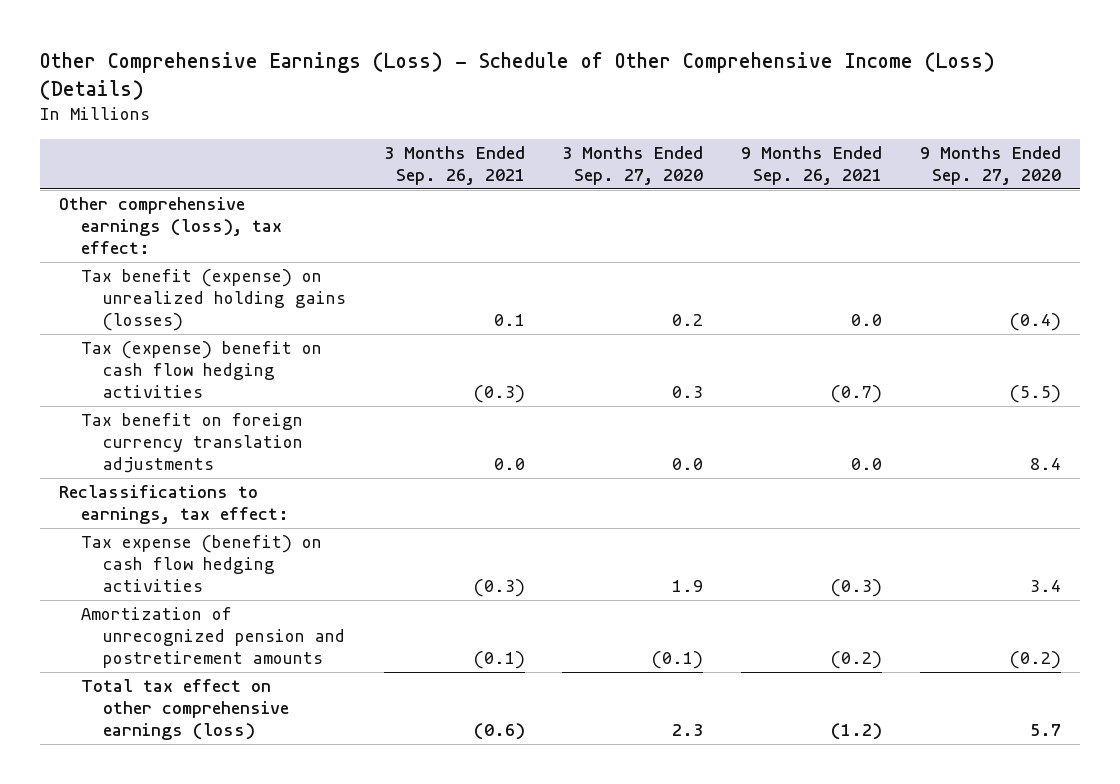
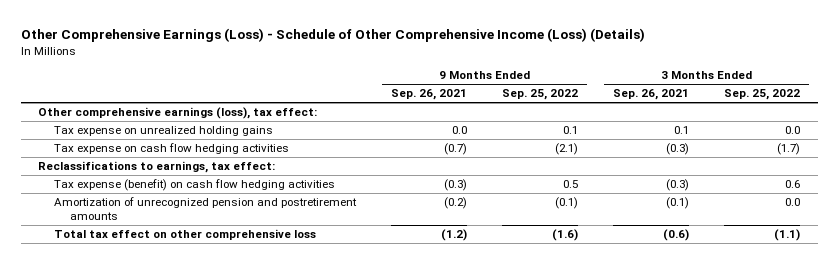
- | 3 Months Ended Sep. 26, 2021 | 3 Months Ended Sep. 27, 2020 | 9 Months Ended Sep. 26, 2021 | 9 Months Ended Sep. 27, 2020
+ | 9 Months Ended Sep. 26, 2021 | 9 Months Ended Sep. 25, 2022 | 3 Months Ended Sep. 26, 2021 | 3 Months Ended Sep. 25, 2022
- Tax benefit (expense) on unrealized holding gains (losses) | 0.1 | 0.2 | 0.0 | (0.4)
- Tax (expense) benefit on cash flow hedging activities | (0.3) | 0.3 | (0.7) | (5.5)
- Tax benefit on foreign currency translation adjustments | 0.0 | 0.0 | 0.0 | 8.4
+ Tax expense on unrealized holding gains | 0.0 | 0.1 | 0.1 | 0.0
+ Tax expense on cash flow hedging activities | (0.7) | (2.1) | (0.3) | (1.7)
- Total tax effect on other comprehensive earnings (loss) | (0.6) | 2.3 | (1.2) | 5.7
+ Total tax effect on other comprehensive loss | (1.2) | (1.6) | (0.6) | (1.1)

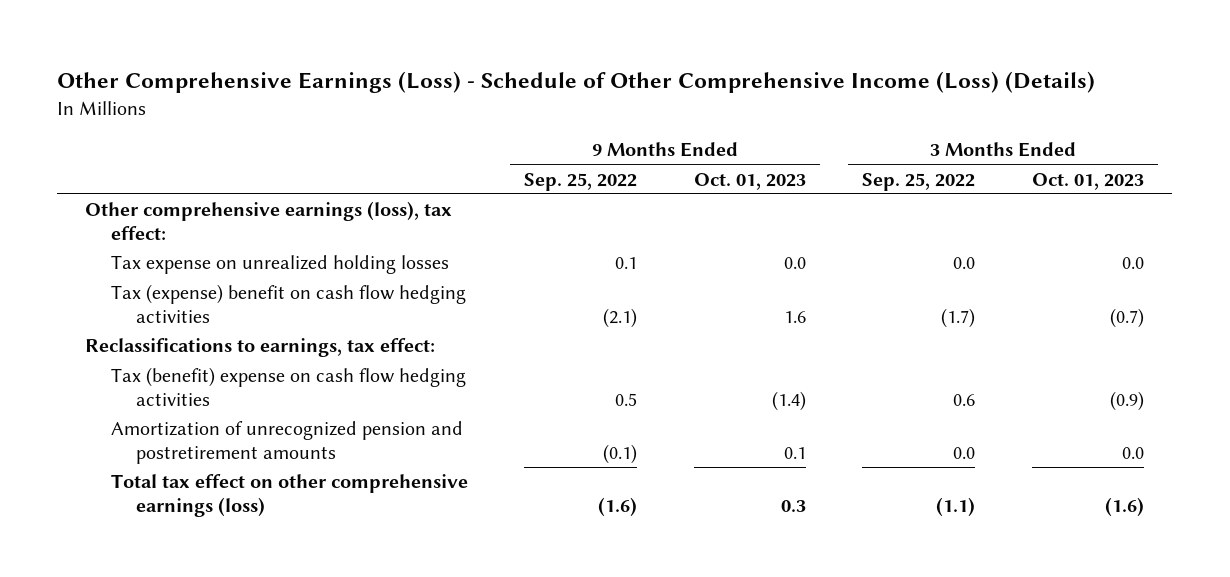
- | 9 Months Ended Sep. 26, 2021 | 9 Months Ended Sep. 25, 2022 | 3 Months Ended Sep. 26, 2021 | 3 Months Ended Sep. 25, 2022
+ | 9 Months Ended Sep. 25, 2022 | 9 Months Ended Oct. 01, 2023 | 3 Months Ended Sep. 25, 2022 | 3 Months Ended Oct. 01, 2023
- Tax expense on unrealized holding gains | 0.0 | 0.1 | 0.1 | 0.0
- Tax expense on cash flow hedging activities | (0.7) | (2.1) | (0.3) | (1.7)
+ Tax expense on unrealized holding losses | 0.1 | 0.0 | 0.0 | 0.0
+ Tax (expense) benefit on cash flow hedging activities | (2.1) | 1.6 | (1.7) | (0.7)
- Tax expense (benefit) on cash flow hedging activities | (0.3) | 0.5 | (0.3) | 0.6
+ Tax (benefit) expense on cash flow hedging activities | 0.5 | (1.4) | 0.6 | (0.9)
- Total tax effect on other comprehensive loss | (1.2) | (1.6) | (0.6) | (1.1)
+ Total tax effect on other comprehensive earnings (loss) | (1.6) | 0.3 | (1.1) | (1.6)

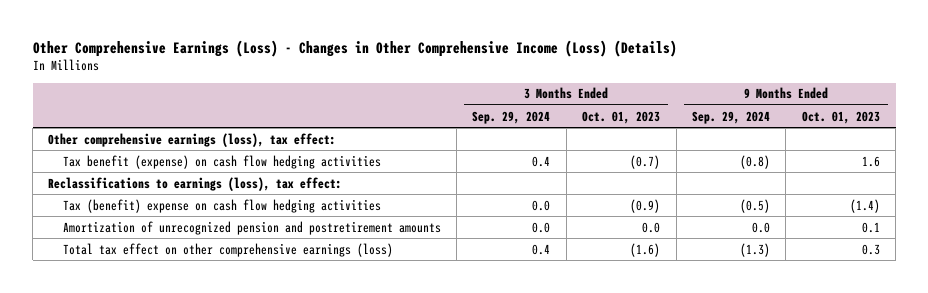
- Other Comprehensive Earnings (Loss) - Schedule of Other Comprehensive Income (Loss) (Details)
+ Other Comprehensive Earnings (Loss) - Changes in Other Comprehensive Income (Loss) (Details)
- | 9 Months Ended Sep. 25, 2022 | 9 Months Ended Oct. 01, 2023 | 3 Months Ended Sep. 25, 2022 | 3 Months Ended Oct. 01, 2023
+ | 3 Months Ended Sep. 29, 2024 | 3 Months Ended Oct. 01, 2023 | 9 Months Ended Sep. 29, 2024 | 9 Months Ended Oct. 01, 2023
- Tax expense on unrealized holding losses | 0.1 | 0.0 | 0.0 | 0.0
- Tax (expense) benefit on cash flow hedging activities | (2.1) | 1.6 | (1.7) | (0.7)
- Reclassifications to earnings, tax effect:
+ Tax benefit (expense) on cash flow hedging activities | 0.4 | (0.7) | (0.8) | 1.6
+ Reclassifications to earnings (loss), tax effect:

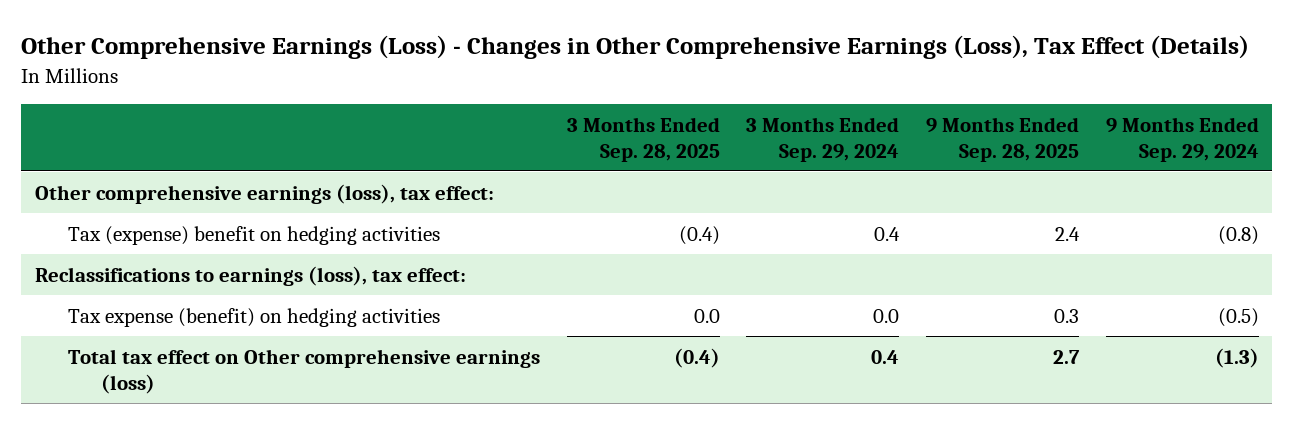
- Other Comprehensive Earnings (Loss) - Changes in Other Comprehensive Income (Loss) (Details)
+ Other Comprehensive Earnings (Loss) - Changes in Other Comprehensive Earnings (Loss), Tax Effect (Details)
- | 3 Months Ended Sep. 29, 2024 | 3 Months Ended Oct. 01, 2023 | 9 Months Ended Sep. 29, 2024 | 9 Months Ended Oct. 01, 2023
+ | 3 Months Ended Sep. 28, 2025 | 3 Months Ended Sep. 29, 2024 | 9 Months Ended Sep. 28, 2025 | 9 Months Ended Sep. 29, 2024
- Tax benefit (expense) on cash flow hedging activities | 0.4 | (0.7) | (0.8) | 1.6
+ Tax (expense) benefit on hedging activities | (0.4) | 0.4 | 2.4 | (0.8)
- Tax (benefit) expense on cash flow hedging activities | 0.0 | (0.9) | (0.5) | (1.4)
- Amortization of unrecognized pension and postretirement amounts | 0.0 | 0.0 | 0.0 | 0.1
- Total tax effect on other comprehensive earnings (loss) | 0.4 | (1.6) | (1.3) | 0.3
+ Tax expense (benefit) on hedging activities | 0.0 | 0.0 | 0.3 | (0.5)
+ Total tax effect on Other comprehensive earnings (loss) | (0.4) | 0.4 | 2.7 | (1.3)

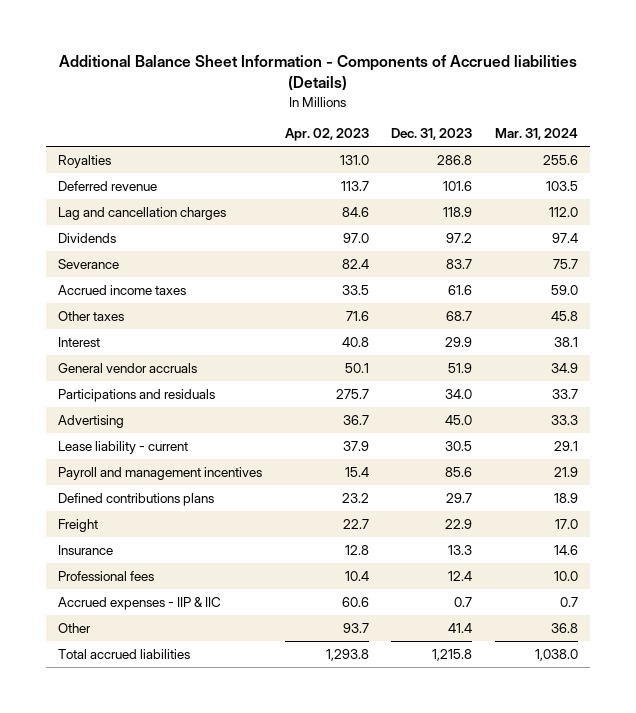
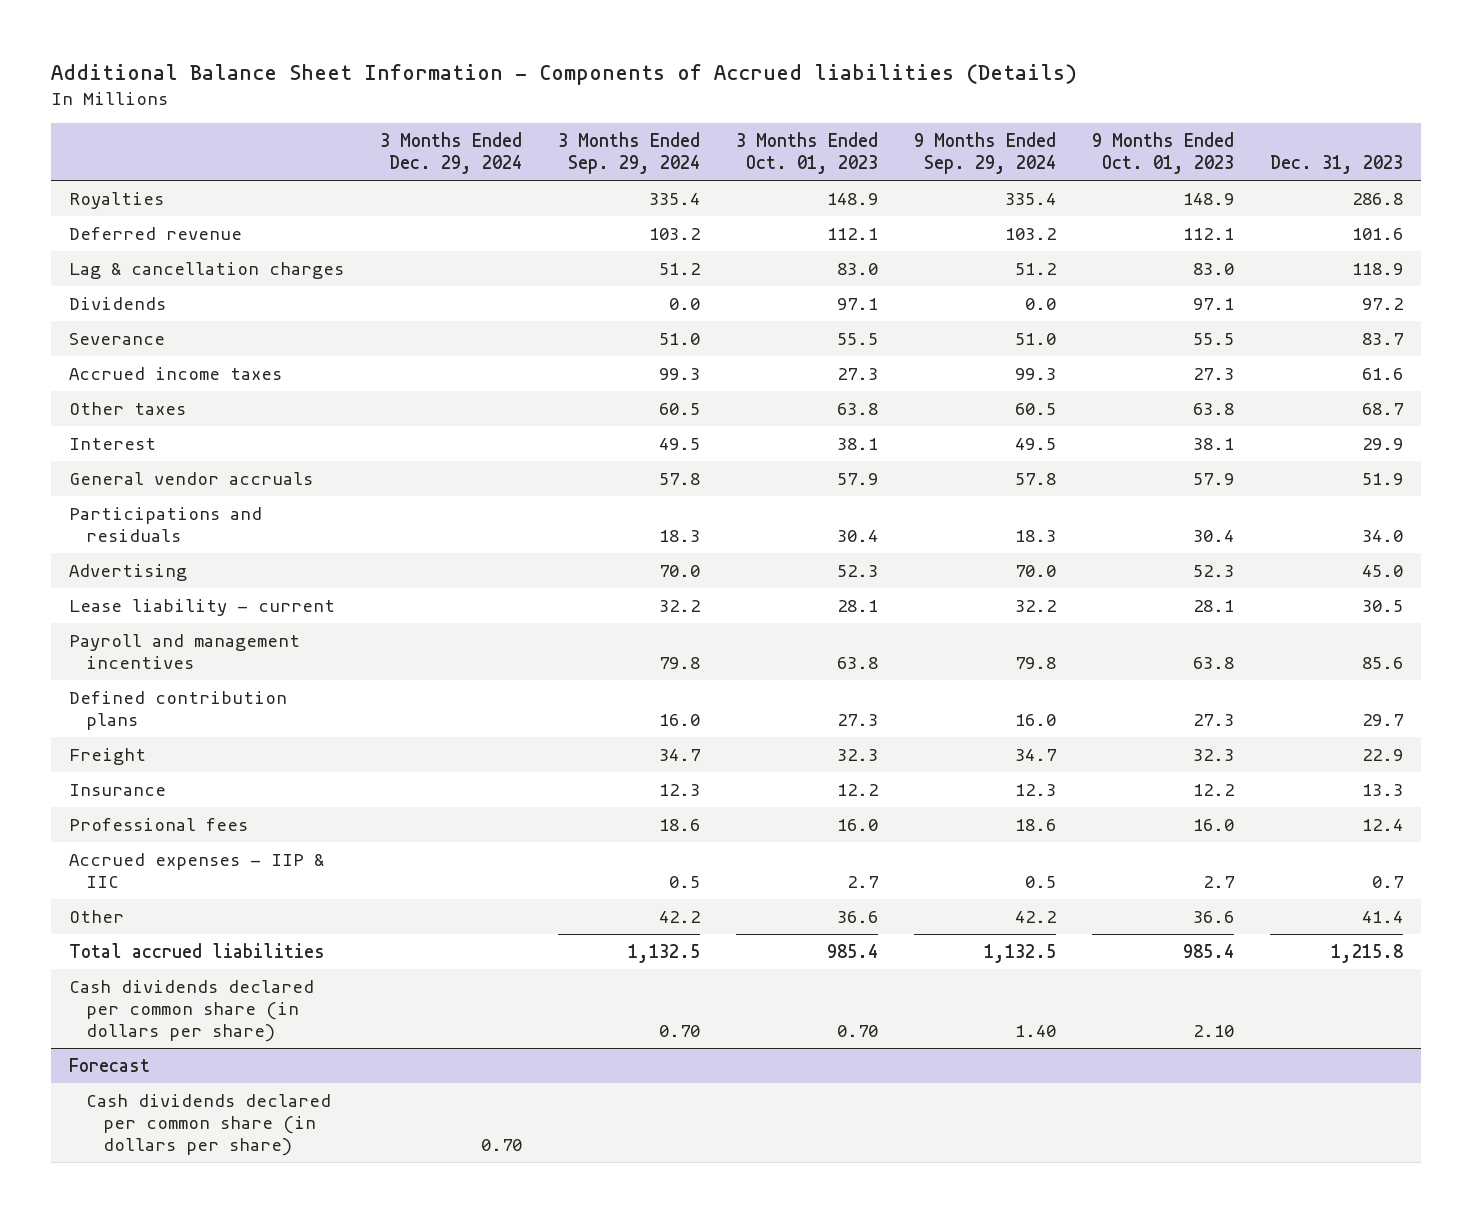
- | Apr. 02, 2023 | Dec. 31, 2023 | Mar. 31, 2024
+ | 3 Months Ended Dec. 29, 2024 | 3 Months Ended Sep. 29, 2024 | 3 Months Ended Oct. 01, 2023 | 9 Months Ended Sep. 29, 2024 | 9 Months Ended Oct. 01, 2023 | Dec. 31, 2023
- Lag and cancellation charges | 84.6 | 118.9 | 112.0
+ Lag & cancellation charges | | 51.2 | 83.0 | 51.2 | 83.0 | 118.9
- Defined contributions plans | 23.2 | 29.7 | 18.9
+ Defined contribution plans | | 16.0 | 27.3 | 16.0 | 27.3 | 29.7
+ Cash dividends declared per common share (in dollars per share) | | 0.70 | 0.70 | 1.40 | 2.10 |
+ Forecast
+ Cash dividends declared per common share (in dollars per share) | 0.70 | | | | |

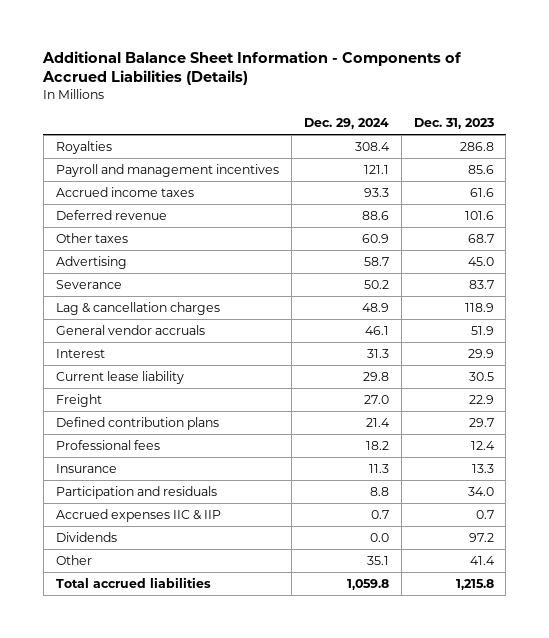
- Additional Balance Sheet Information - Components of Accrued liabilities (Details)
+ Additional Balance Sheet Information - Components of Accrued Liabilities (Details)
- | 3 Months Ended Dec. 29, 2024 | 3 Months Ended Sep. 29, 2024 | 3 Months Ended Oct. 01, 2023 | 9 Months Ended Sep. 29, 2024 | 9 Months Ended Oct. 01, 2023 | Dec. 31, 2023
+ | Dec. 29, 2024 | Dec. 31, 2023
moved up: Payroll and management incentives | 121.1 | 85.6
moved down: Deferred revenue | 88.6 | 101.6
- Participations and residuals | | 18.3 | 30.4 | 18.3 | 30.4 | 34.0
- Lease liability - current | | 32.2 | 28.1 | 32.2 | 28.1 | 30.5
moved down: Severance | 50.2 | 83.7
moved down: Lag & cancellation charges | 48.9 | 118.9
moved down: General vendor accruals | 46.1 | 51.9
moved down: Interest | 31.3 | 29.9
+ Current lease liability | 29.8 | 30.5
moved down: Defined contribution plans | 21.4 | 29.7
- Accrued expenses - IIP & IIC | | 0.5 | 2.7 | 0.5 | 2.7 | 0.7
moved down: Insurance | 11.3 | 13.3
+ Participation and residuals | 8.8 | 34.0
+ Accrued expenses IIC & IIP | 0.7 | 0.7
moved down: Dividends | 0.0 | 97.2
- Cash dividends declared per common share (in dollars per share) | | 0.70 | 0.70 | 1.40 | 2.10 |
- Forecast
- Cash dividends declared per common share (in dollars per share) | 0.70 | | | | |

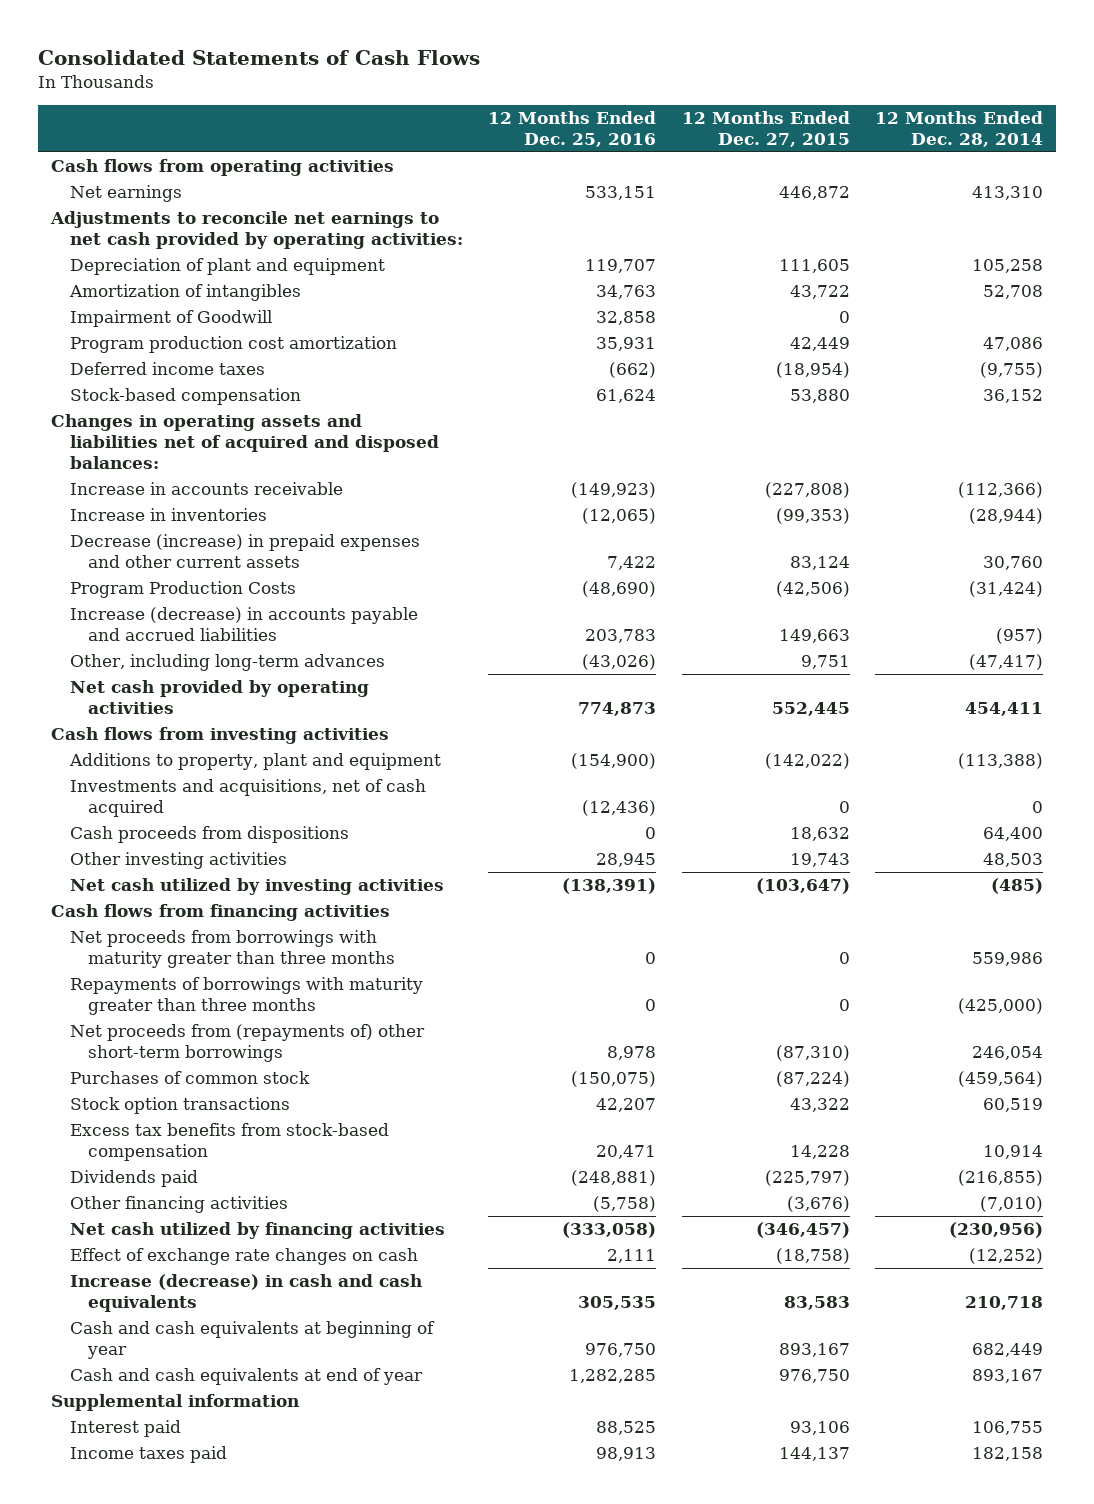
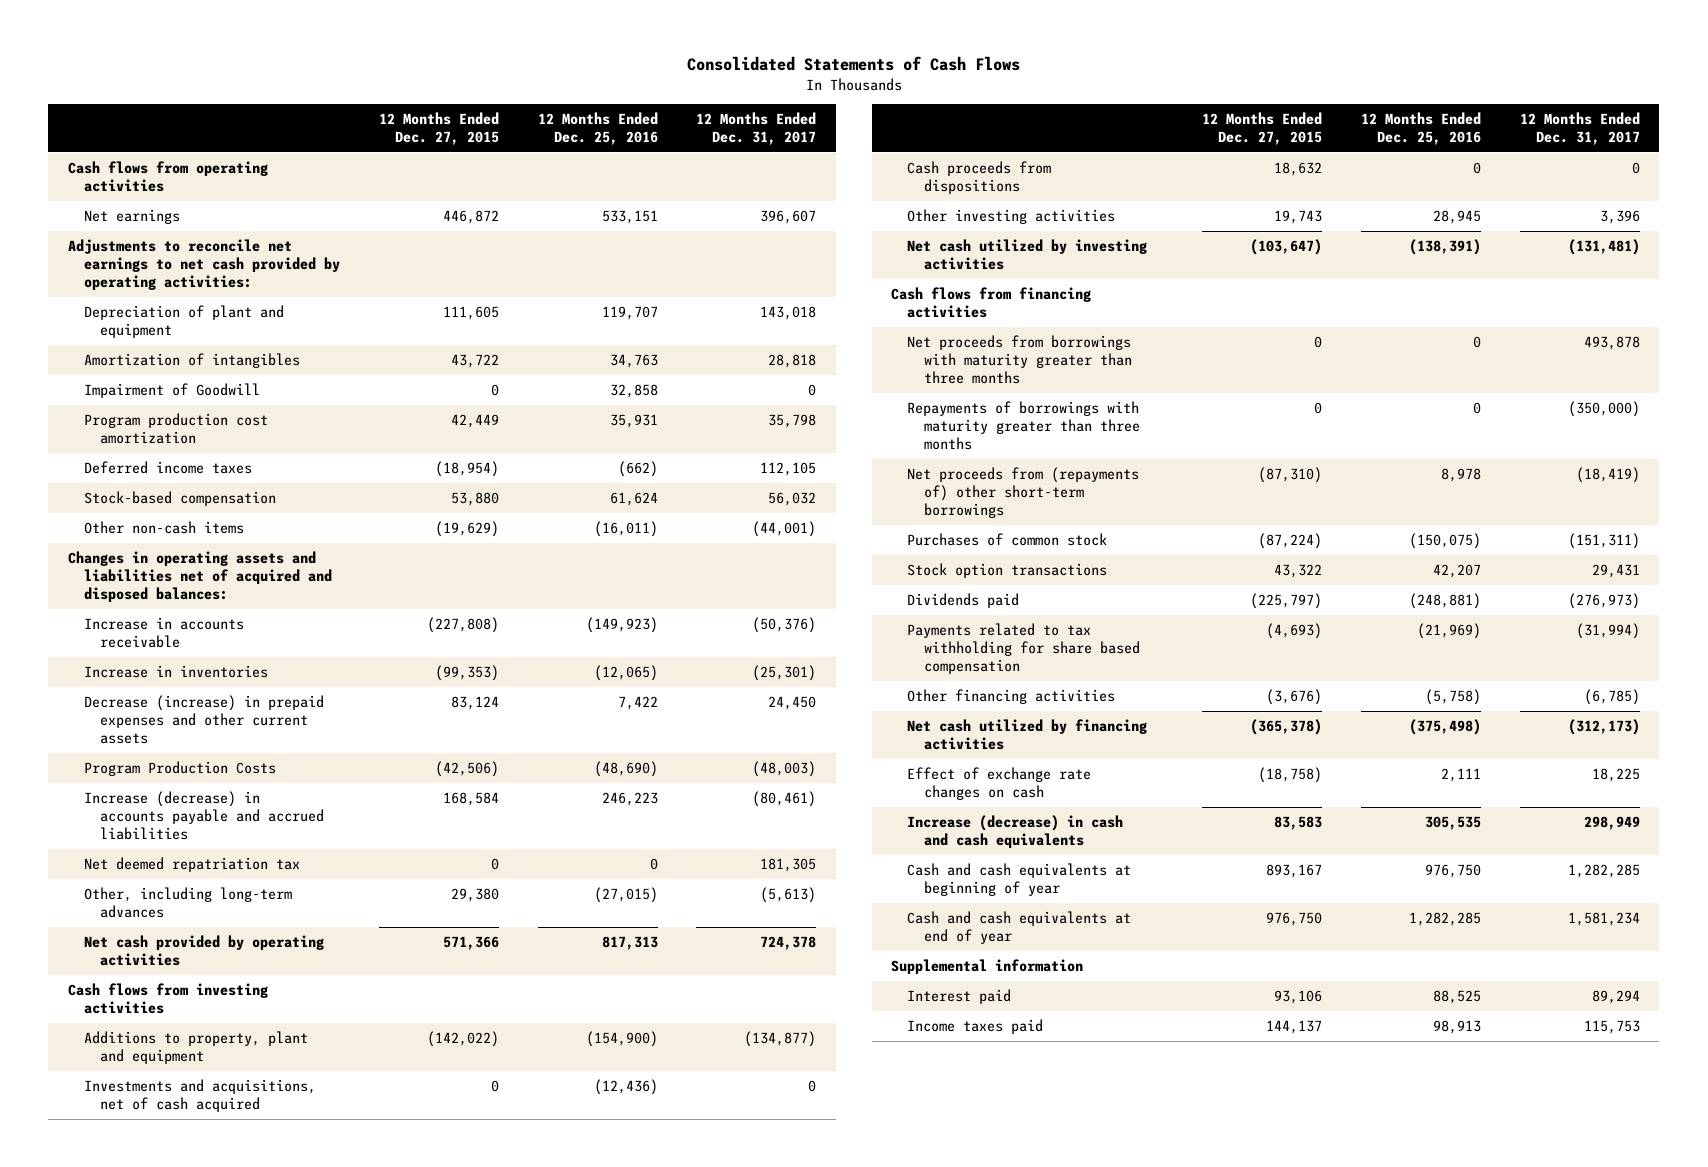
- | 12 Months Ended Dec. 25, 2016 | 12 Months Ended Dec. 27, 2015 | 12 Months Ended Dec. 28, 2014
+ | 12 Months Ended Dec. 27, 2015 | 12 Months Ended Dec. 25, 2016 | 12 Months Ended Dec. 31, 2017
+ Other non-cash items | (19,629) | (16,011) | (44,001)
- Increase (decrease) in accounts payable and accrued liabilities | 203,783 | 149,663 | (957)
- Other, including long-term advances | (43,026) | 9,751 | (47,417)
- Net cash provided by operating activities | 774,873 | 552,445 | 454,411
+ Increase (decrease) in accounts payable and accrued liabilities | 168,584 | 246,223 | (80,461)
+ Net deemed repatriation tax | 0 | 0 | 181,305
+ Other, including long-term advances | 29,380 | (27,015) | (5,613)
+ Net cash provided by operating activities | 571,366 | 817,313 | 724,378
- Excess tax benefits from stock-based compensation | 20,471 | 14,228 | 10,914
+ Payments related to tax withholding for share based compensation | (4,693) | (21,969) | (31,994)
- Net cash utilized by financing activities | (333,058) | (346,457) | (230,956)
+ Net cash utilized by financing activities | (365,378) | (375,498) | (312,173)

